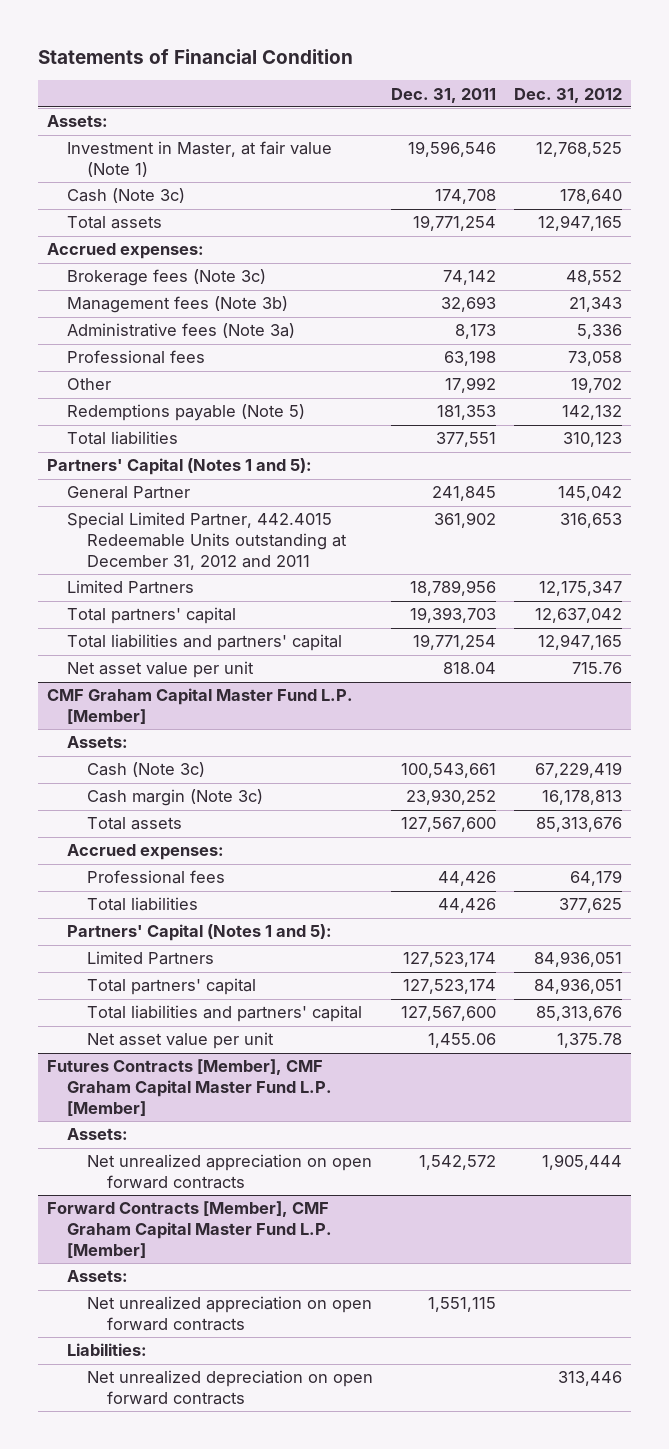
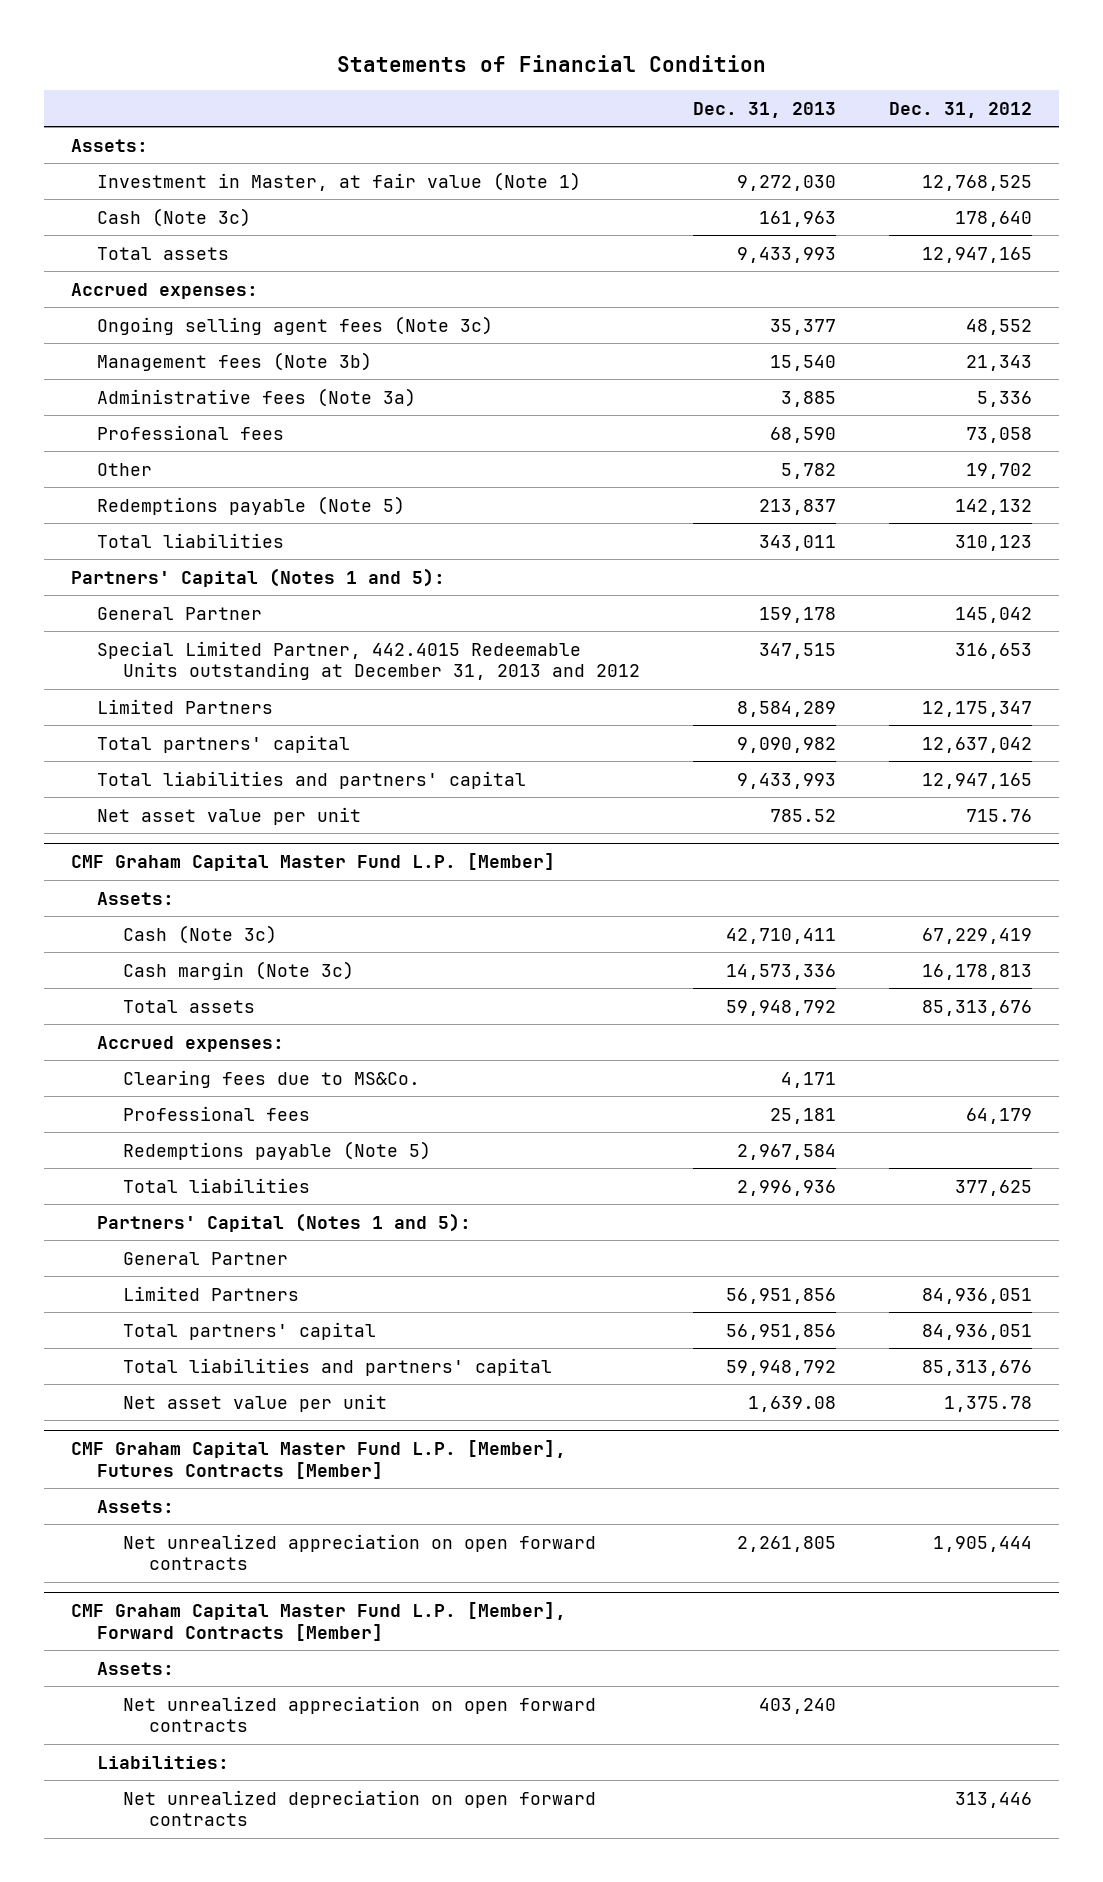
- | Dec. 31, 2011 | Dec. 31, 2012
+ | Dec. 31, 2013 | Dec. 31, 2012
- Brokerage fees (Note 3c) | 74,142 | 48,552
+ Ongoing selling agent fees (Note 3c) | 35,377 | 48,552
- Special Limited Partner, 442.4015 Redeemable Units outstanding at December 31, 2012 and 2011 | 361,902 | 316,653
+ Special Limited Partner, 442.4015 Redeemable Units outstanding at December 31, 2013 and 2012 | 347,515 | 316,653
@ CMF Graham Capital Master Fund L.P. [Member]
+ Clearing fees due to MS&Co. | 4,171 |
+ Redemptions payable (Note 5) | 2,967,584 |
+ General Partner
- Futures Contracts [Member], CMF Graham Capital Master Fund L.P. [Member]
+ CMF Graham Capital Master Fund L.P. [Member], Futures Contracts [Member]
- Forward Contracts [Member], CMF Graham Capital Master Fund L.P. [Member]
+ CMF Graham Capital Master Fund L.P. [Member], Forward Contracts [Member]

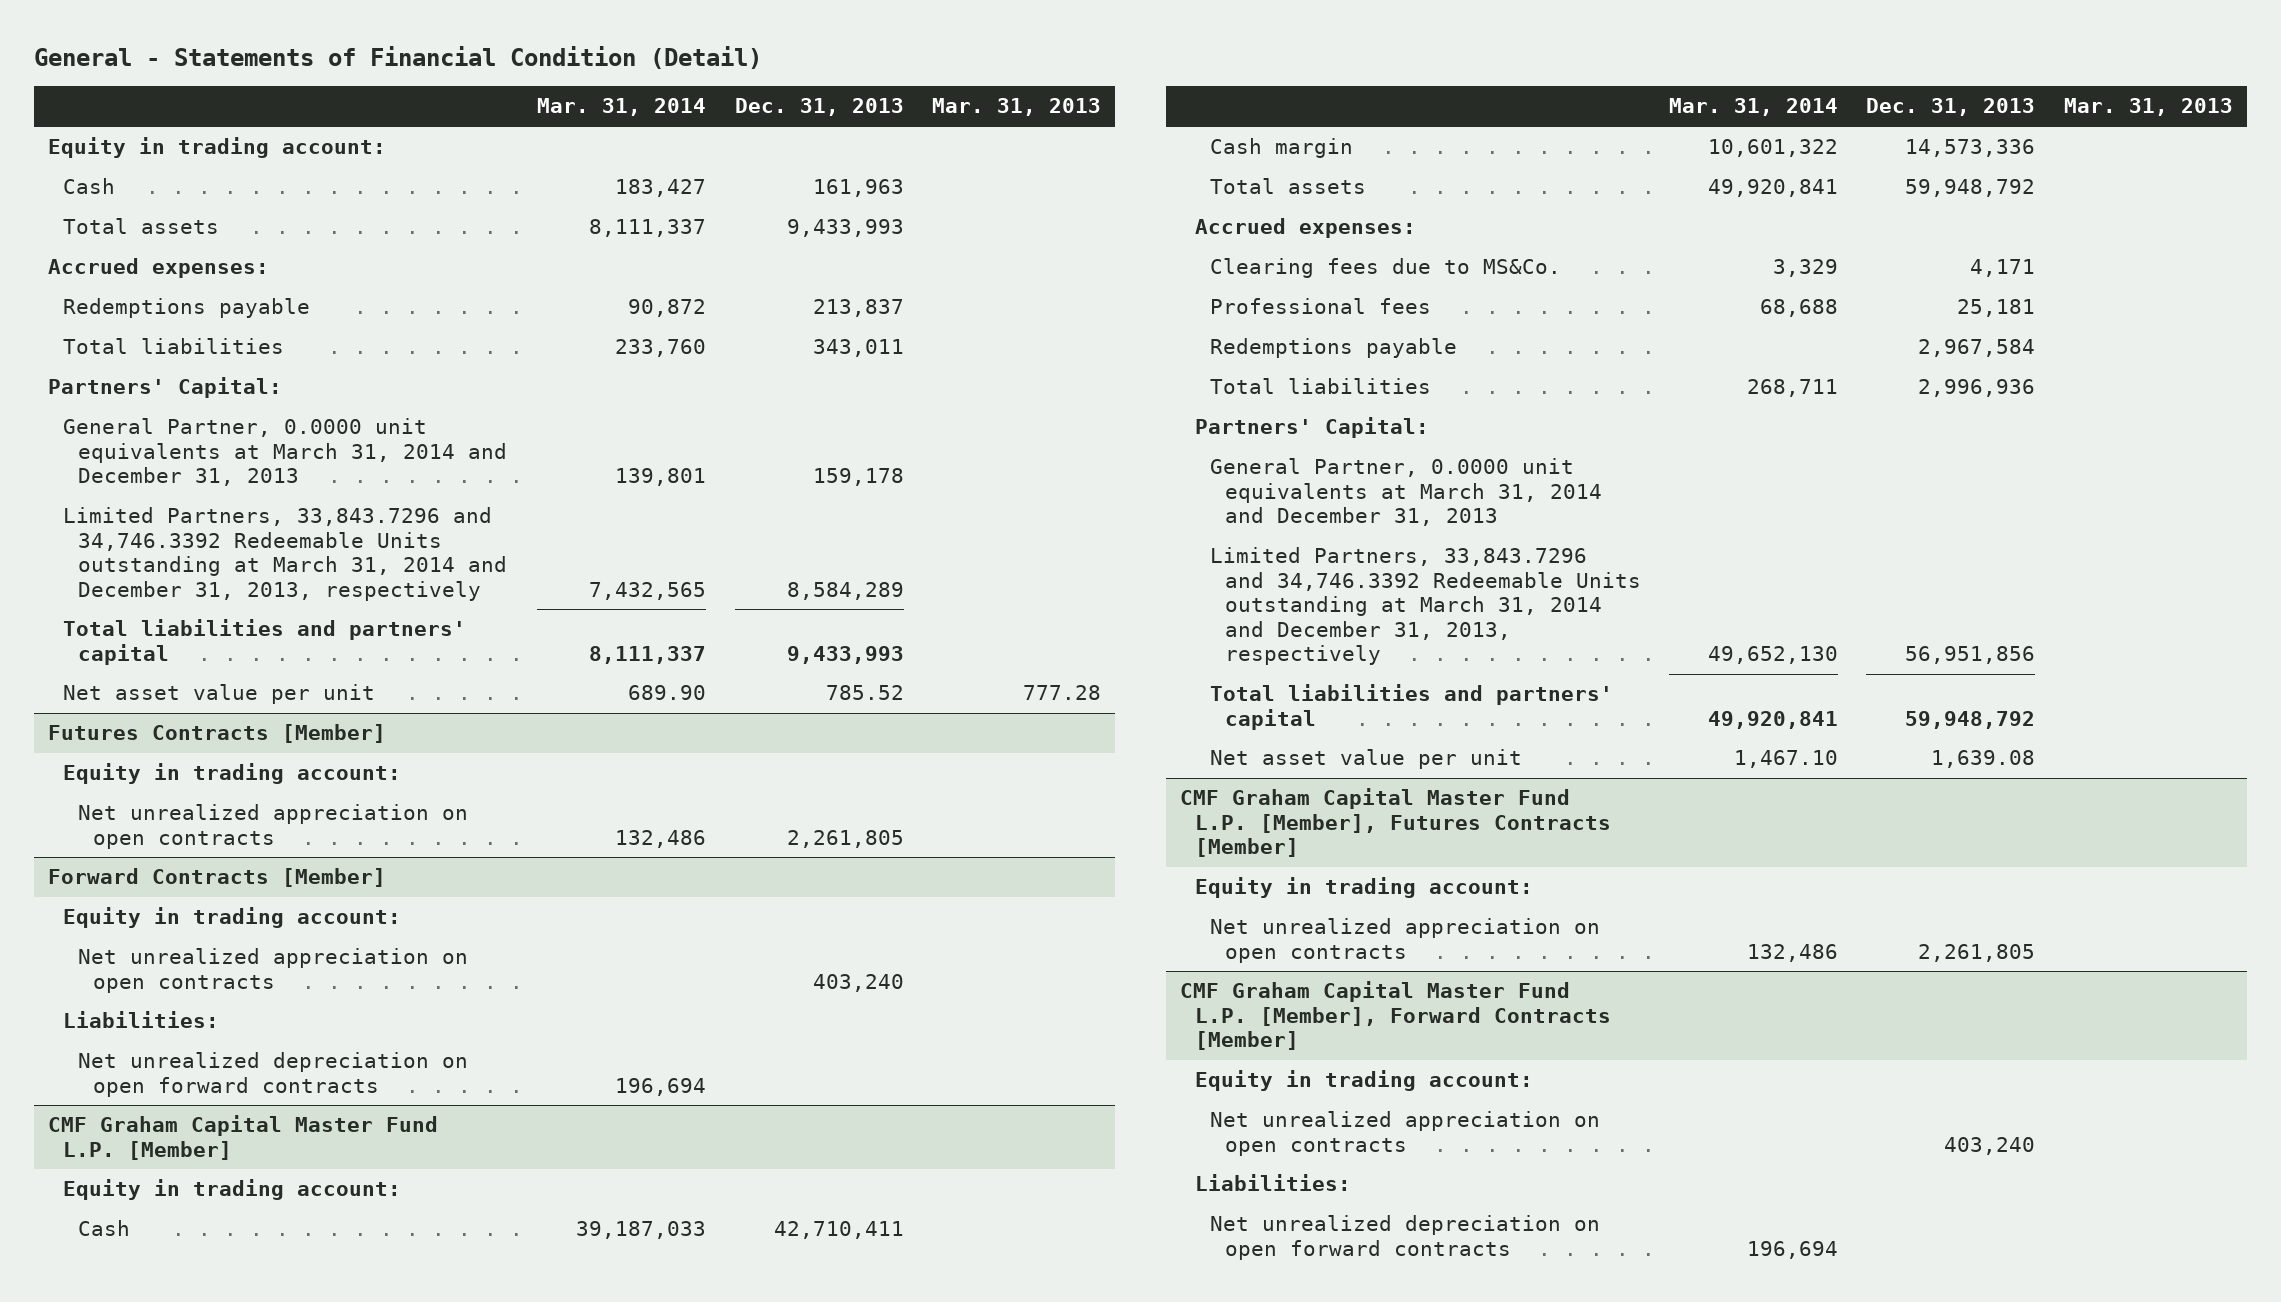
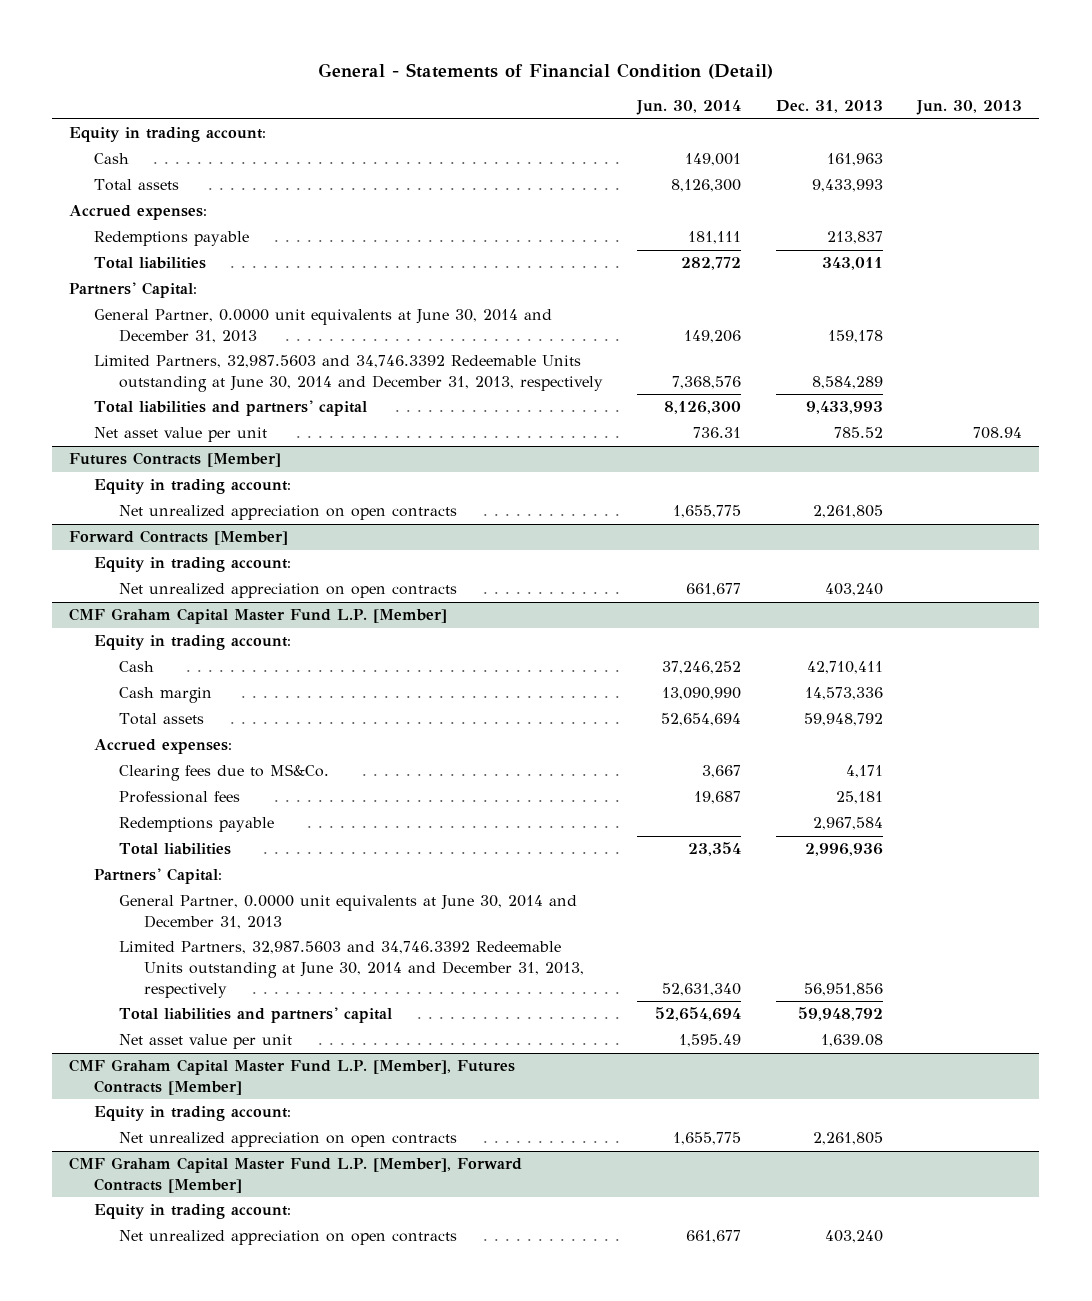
- | Mar. 31, 2014 | Dec. 31, 2013 | Mar. 31, 2013
+ | Jun. 30, 2014 | Dec. 31, 2013 | Jun. 30, 2013
- General Partner, 0.0000 unit equivalents at March 31, 2014 and December 31, 2013 | 139,801 | 159,178 |
- Limited Partners, 33,843.7296 and 34,746.3392 Redeemable Units outstanding at March 31, 2014 and December 31, 2013, respectively | 7,432,565 | 8,584,289 |
+ General Partner, 0.0000 unit equivalents at June 30, 2014 and December 31, 2013 | 149,206 | 159,178 |
+ Limited Partners, 32,987.5603 and 34,746.3392 Redeemable Units outstanding at June 30, 2014 and December 31, 2013, respectively | 7,368,576 | 8,584,289 |
@ Forward Contracts [Member]
- Liabilities:
- Net unrealized depreciation on open forward contracts | 196,694 | |
@ CMF Graham Capital Master Fund L.P. [Member]
- General Partner, 0.0000 unit equivalents at March 31, 2014 and December 31, 2013
- Limited Partners, 33,843.7296 and 34,746.3392 Redeemable Units outstanding at March 31, 2014 and December 31, 2013, respectively | 49,652,130 | 56,951,856 |
+ General Partner, 0.0000 unit equivalents at June 30, 2014 and December 31, 2013
+ Limited Partners, 32,987.5603 and 34,746.3392 Redeemable Units outstanding at June 30, 2014 and December 31, 2013, respectively | 52,631,340 | 56,951,856 |
@ CMF Graham Capital Master Fund L.P. [Member], Forward Contracts [Member]
- Liabilities:
- Net unrealized depreciation on open forward contracts | 196,694 | |

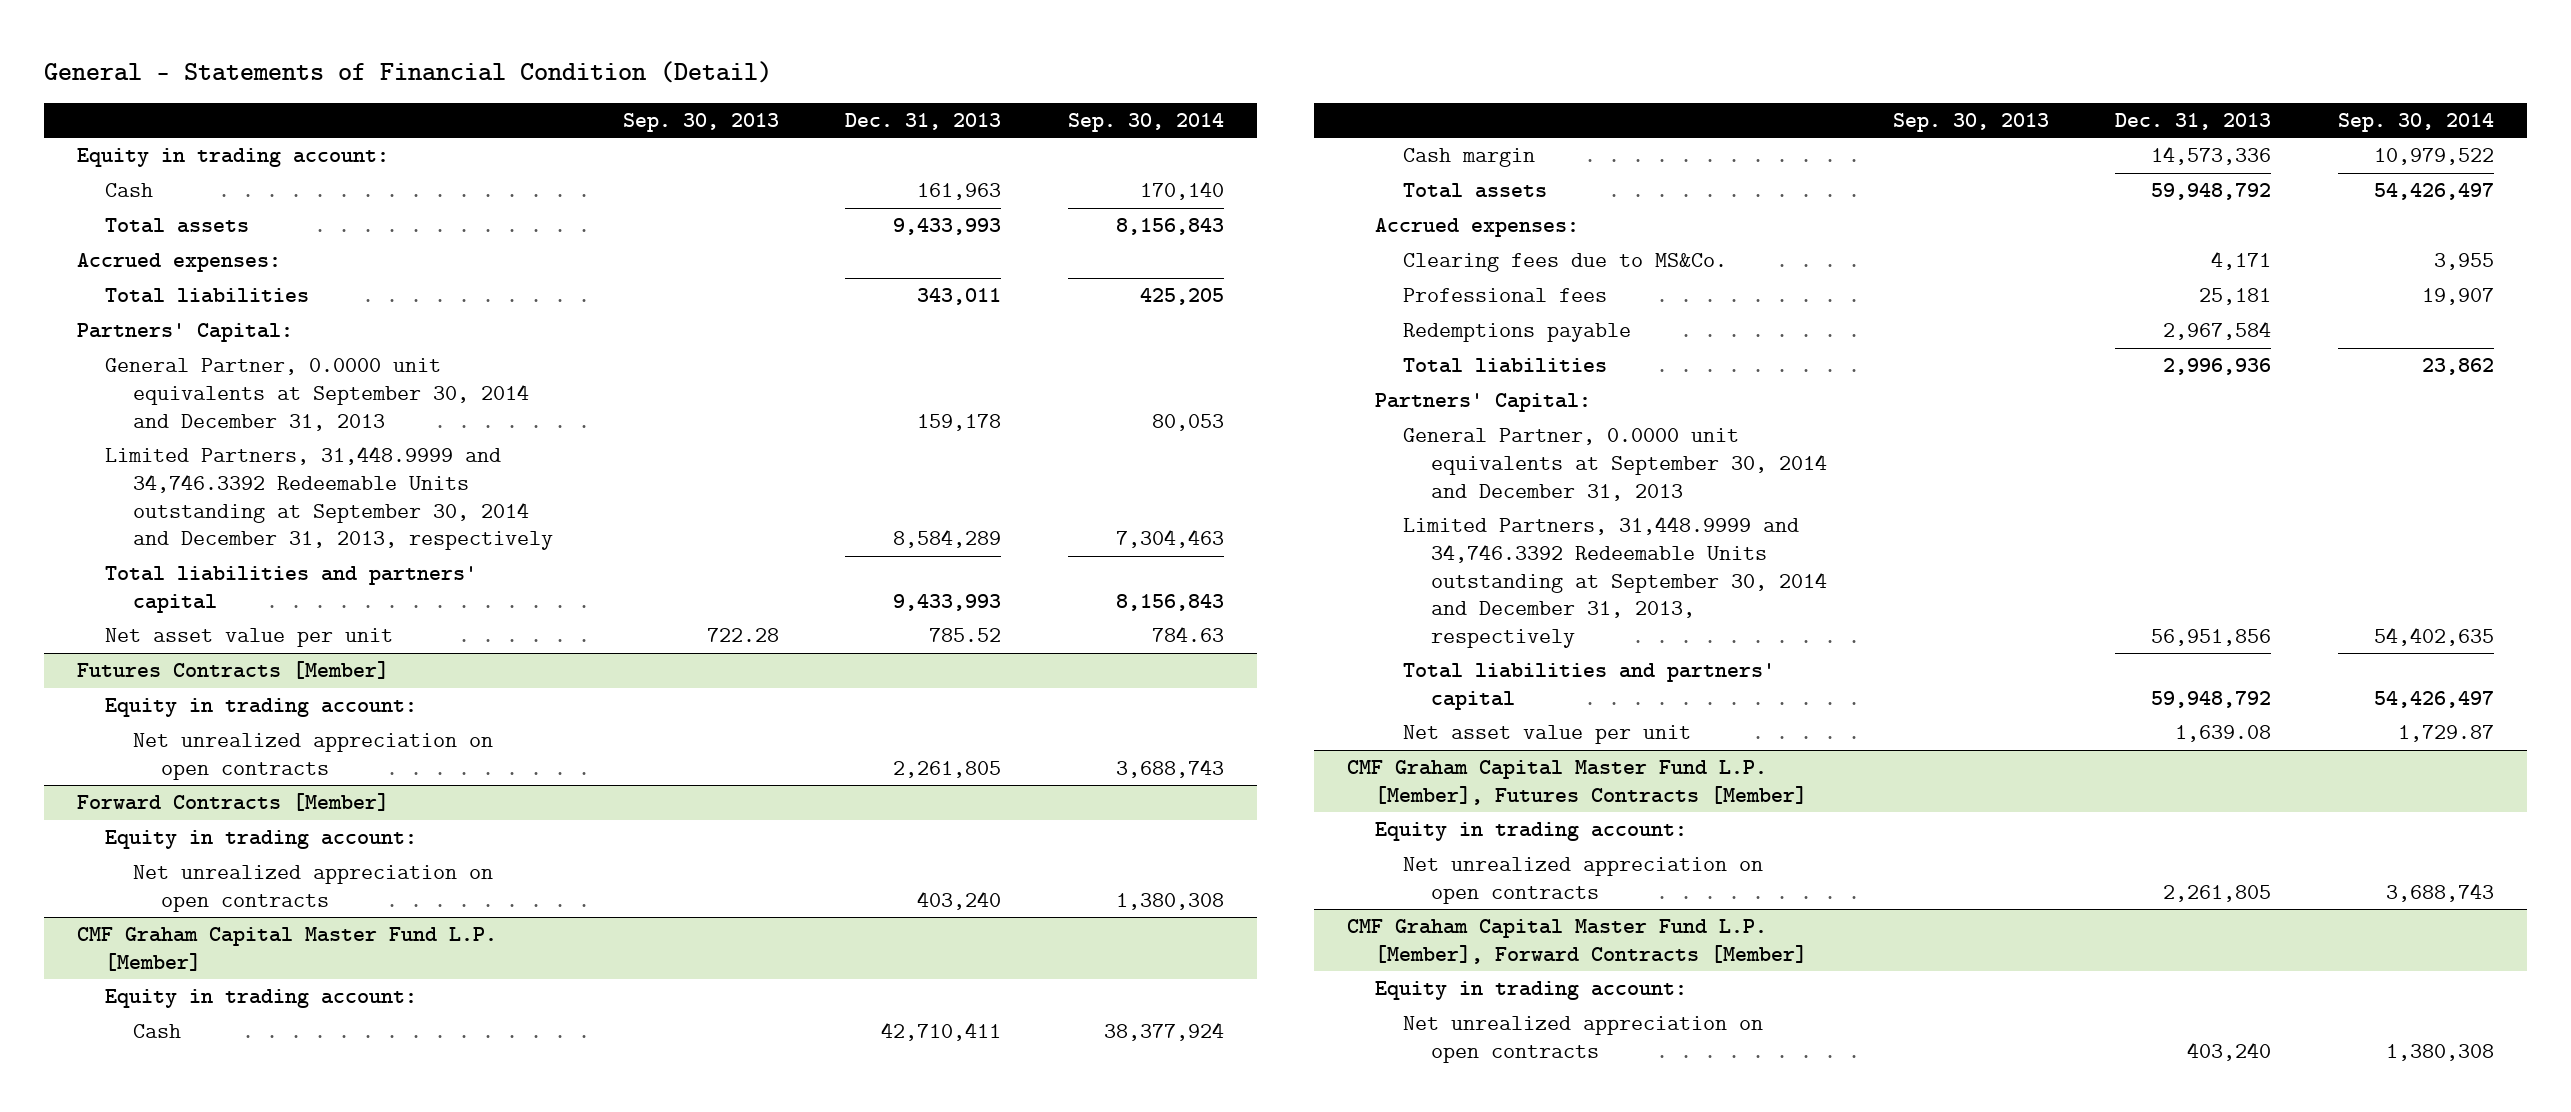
- | Jun. 30, 2014 | Dec. 31, 2013 | Jun. 30, 2013
+ | Sep. 30, 2013 | Dec. 31, 2013 | Sep. 30, 2014
- Redemptions payable | 181,111 | 213,837 |
- General Partner, 0.0000 unit equivalents at June 30, 2014 and December 31, 2013 | 149,206 | 159,178 |
- Limited Partners, 32,987.5603 and 34,746.3392 Redeemable Units outstanding at June 30, 2014 and December 31, 2013, respectively | 7,368,576 | 8,584,289 |
+ General Partner, 0.0000 unit equivalents at September 30, 2014 and December 31, 2013 | | 159,178 | 80,053
+ Limited Partners, 31,448.9999 and 34,746.3392 Redeemable Units outstanding at September 30, 2014 and December 31, 2013, respectively | | 8,584,289 | 7,304,463
@ CMF Graham Capital Master Fund L.P. [Member]
- General Partner, 0.0000 unit equivalents at June 30, 2014 and December 31, 2013
- Limited Partners, 32,987.5603 and 34,746.3392 Redeemable Units outstanding at June 30, 2014 and December 31, 2013, respectively | 52,631,340 | 56,951,856 |
+ General Partner, 0.0000 unit equivalents at September 30, 2014 and December 31, 2013
+ Limited Partners, 31,448.9999 and 34,746.3392 Redeemable Units outstanding at September 30, 2014 and December 31, 2013, respectively | | 56,951,856 | 54,402,635

